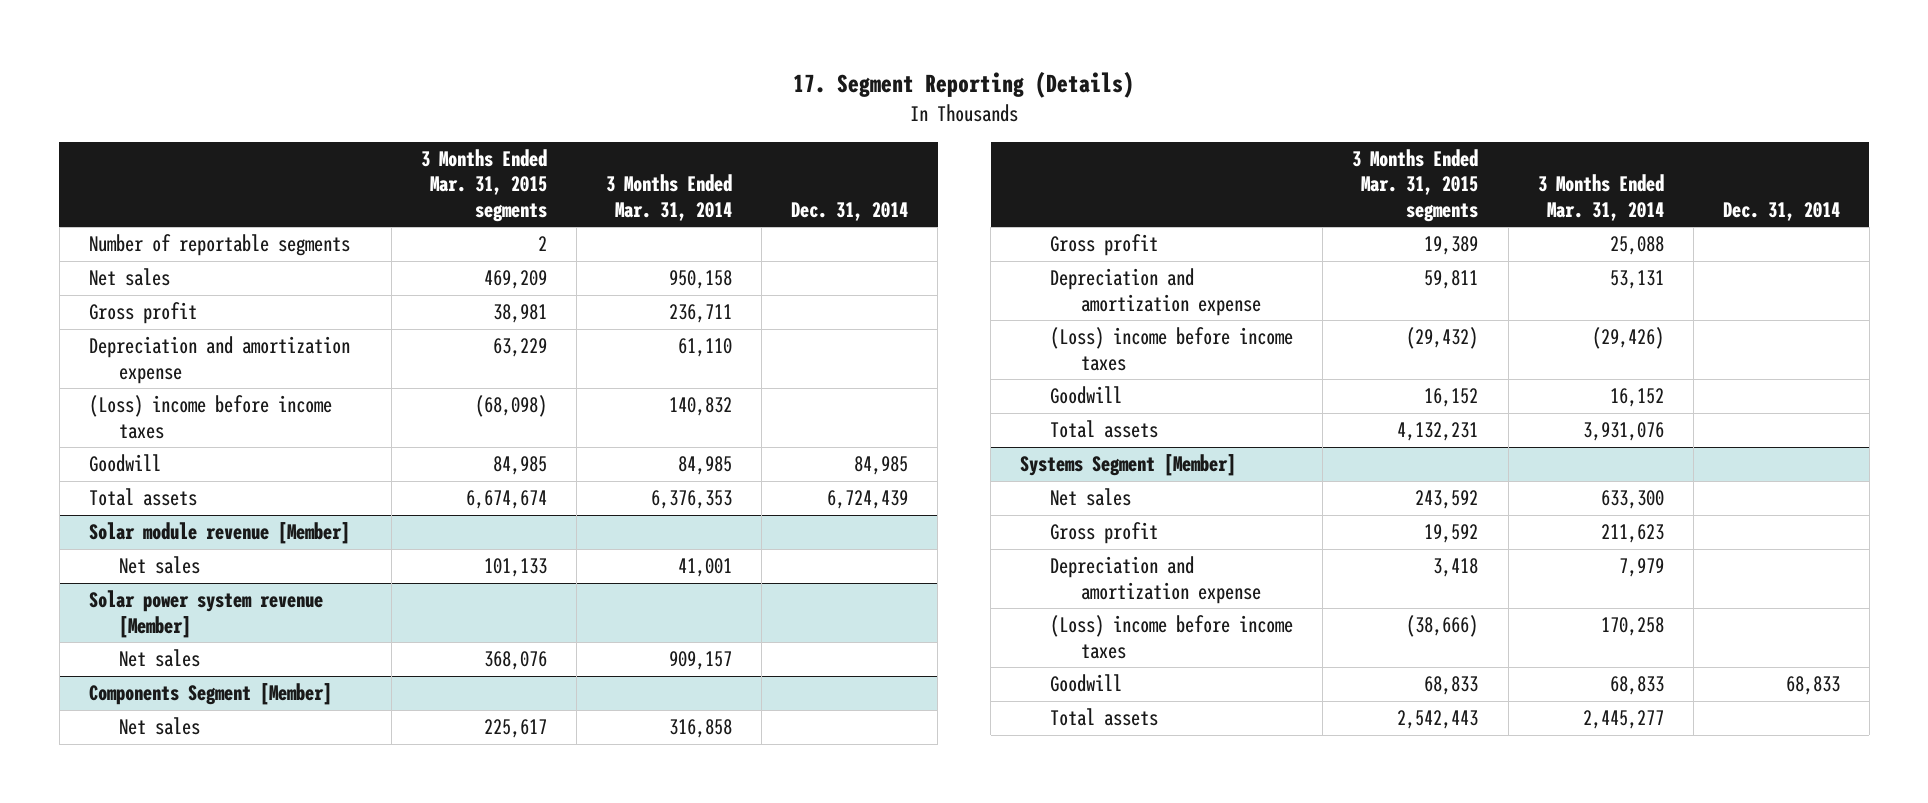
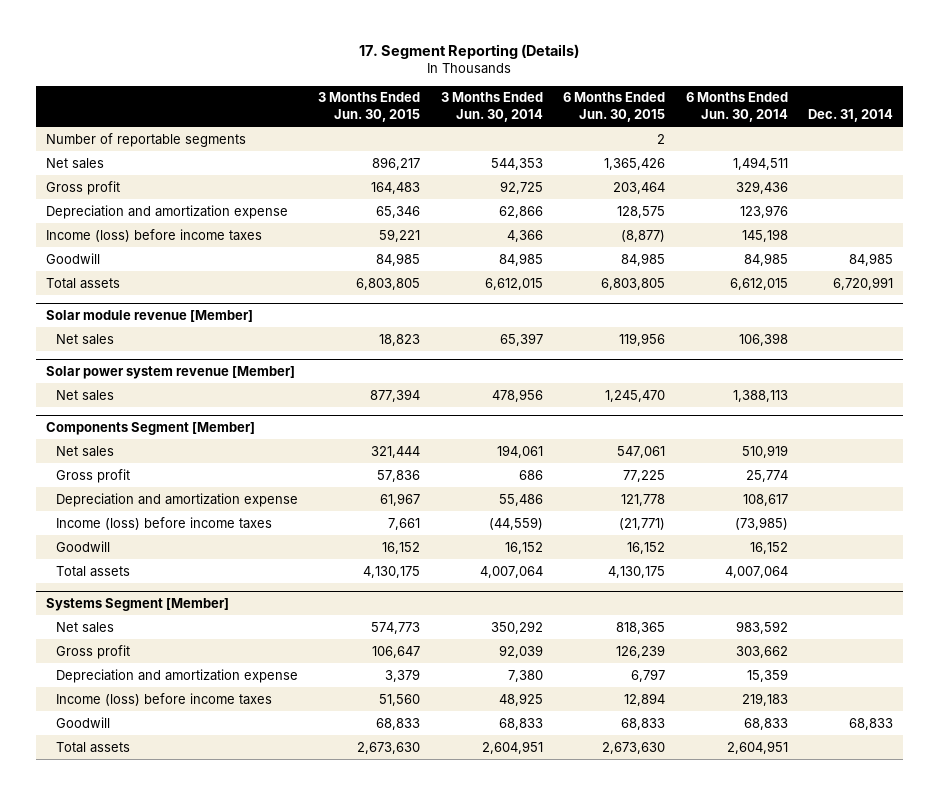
- | 3 Months Ended Mar. 31, 2015 segments | 3 Months Ended Mar. 31, 2014 | Dec. 31, 2014
+ | 3 Months Ended Jun. 30, 2015 | 3 Months Ended Jun. 30, 2014 | 6 Months Ended Jun. 30, 2015 | 6 Months Ended Jun. 30, 2014 | Dec. 31, 2014
- (Loss) income before income taxes | (68,098) | 140,832 |
+ Income (loss) before income taxes | 59,221 | 4,366 | (8,877) | 145,198 |
- Total assets | 6,674,674 | 6,376,353 | 6,724,439
+ Total assets | 6,803,805 | 6,612,015 | 6,803,805 | 6,612,015 | 6,720,991
@ Components Segment [Member]
- (Loss) income before income taxes | (29,432) | (29,426) |
+ Income (loss) before income taxes | 7,661 | (44,559) | (21,771) | (73,985) |
@ Systems Segment [Member]
- (Loss) income before income taxes | (38,666) | 170,258 |
+ Income (loss) before income taxes | 51,560 | 48,925 | 12,894 | 219,183 |

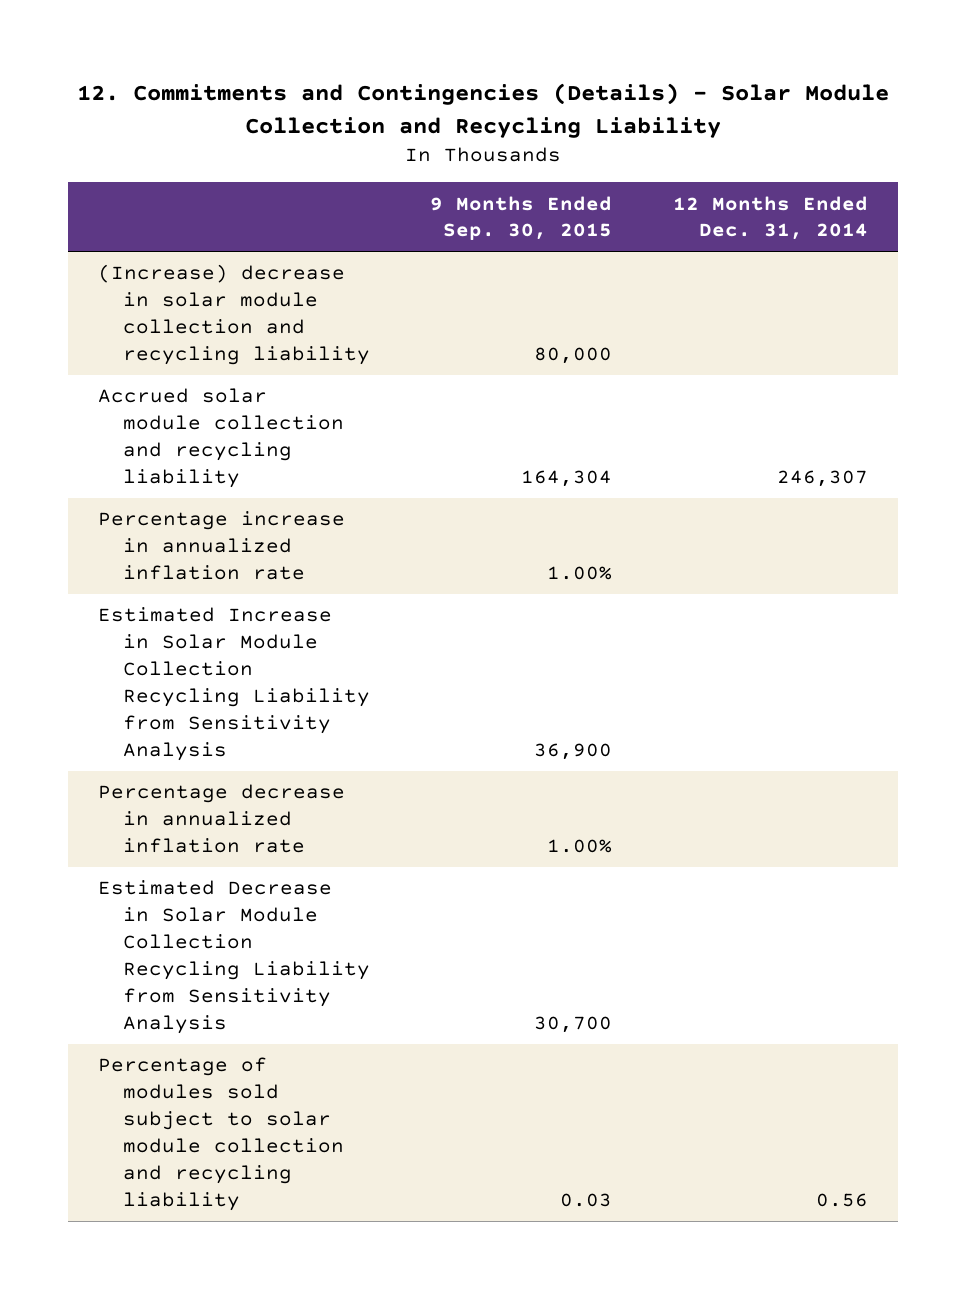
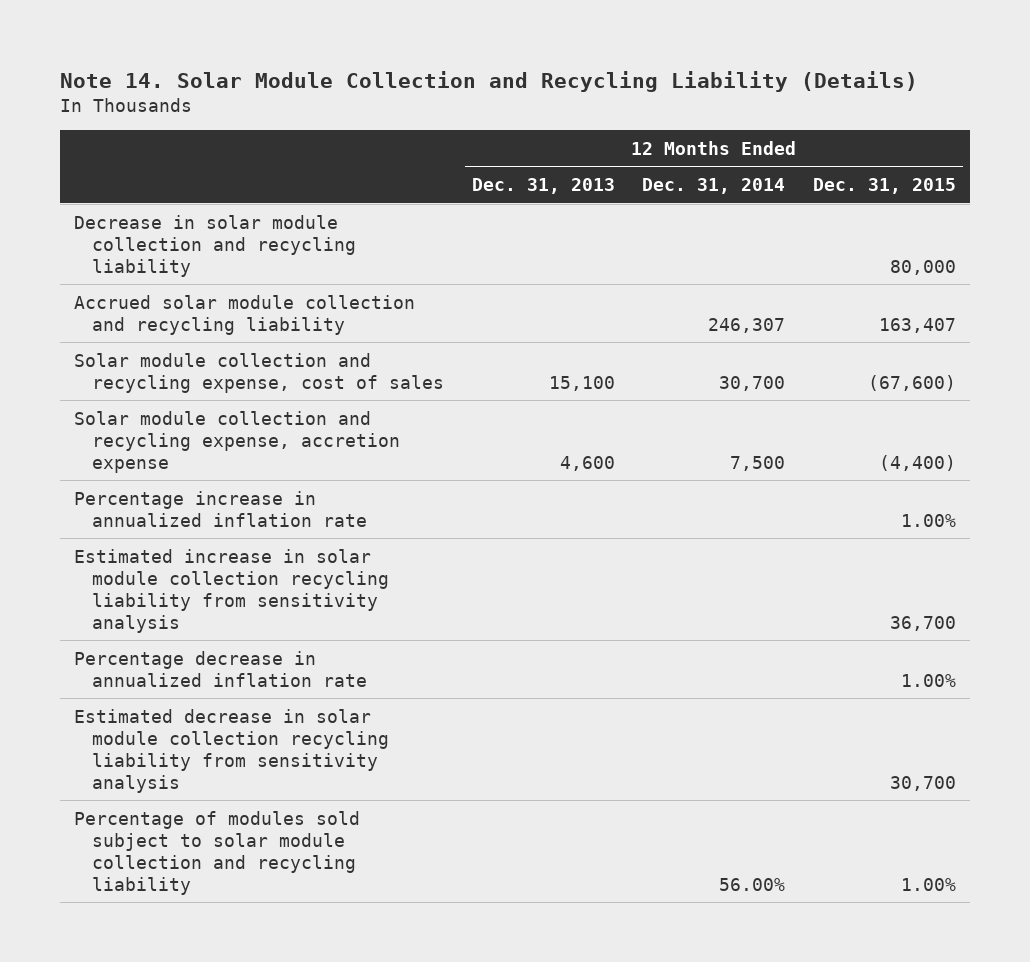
- 12. Commitments and Contingencies (Details) - Solar Module Collection and Recycling Liability
+ Note 14. Solar Module Collection and Recycling Liability (Details)
- | 9 Months Ended Sep. 30, 2015 | 12 Months Ended Dec. 31, 2014
+ | 12 Months Ended Dec. 31, 2013 | 12 Months Ended Dec. 31, 2014 | 12 Months Ended Dec. 31, 2015
- (Increase) decrease in solar module collection and recycling liability | 80,000 |
+ Decrease in solar module collection and recycling liability | | | 80,000
+ Solar module collection and recycling expense, cost of sales | 15,100 | 30,700 | (67,600)
+ Solar module collection and recycling expense, accretion expense | 4,600 | 7,500 | (4,400)
- Estimated Increase in Solar Module Collection Recycling Liability from Sensitivity Analysis | 36,900 |
+ Estimated increase in solar module collection recycling liability from sensitivity analysis | | | 36,700
- Estimated Decrease in Solar Module Collection Recycling Liability from Sensitivity Analysis | 30,700 |
- Percentage of modules sold subject to solar module collection and recycling liability | 0.03 | 0.56
+ Estimated decrease in solar module collection recycling liability from sensitivity analysis | | | 30,700
+ Percentage of modules sold subject to solar module collection and recycling liability | | 56.00% | 1.00%

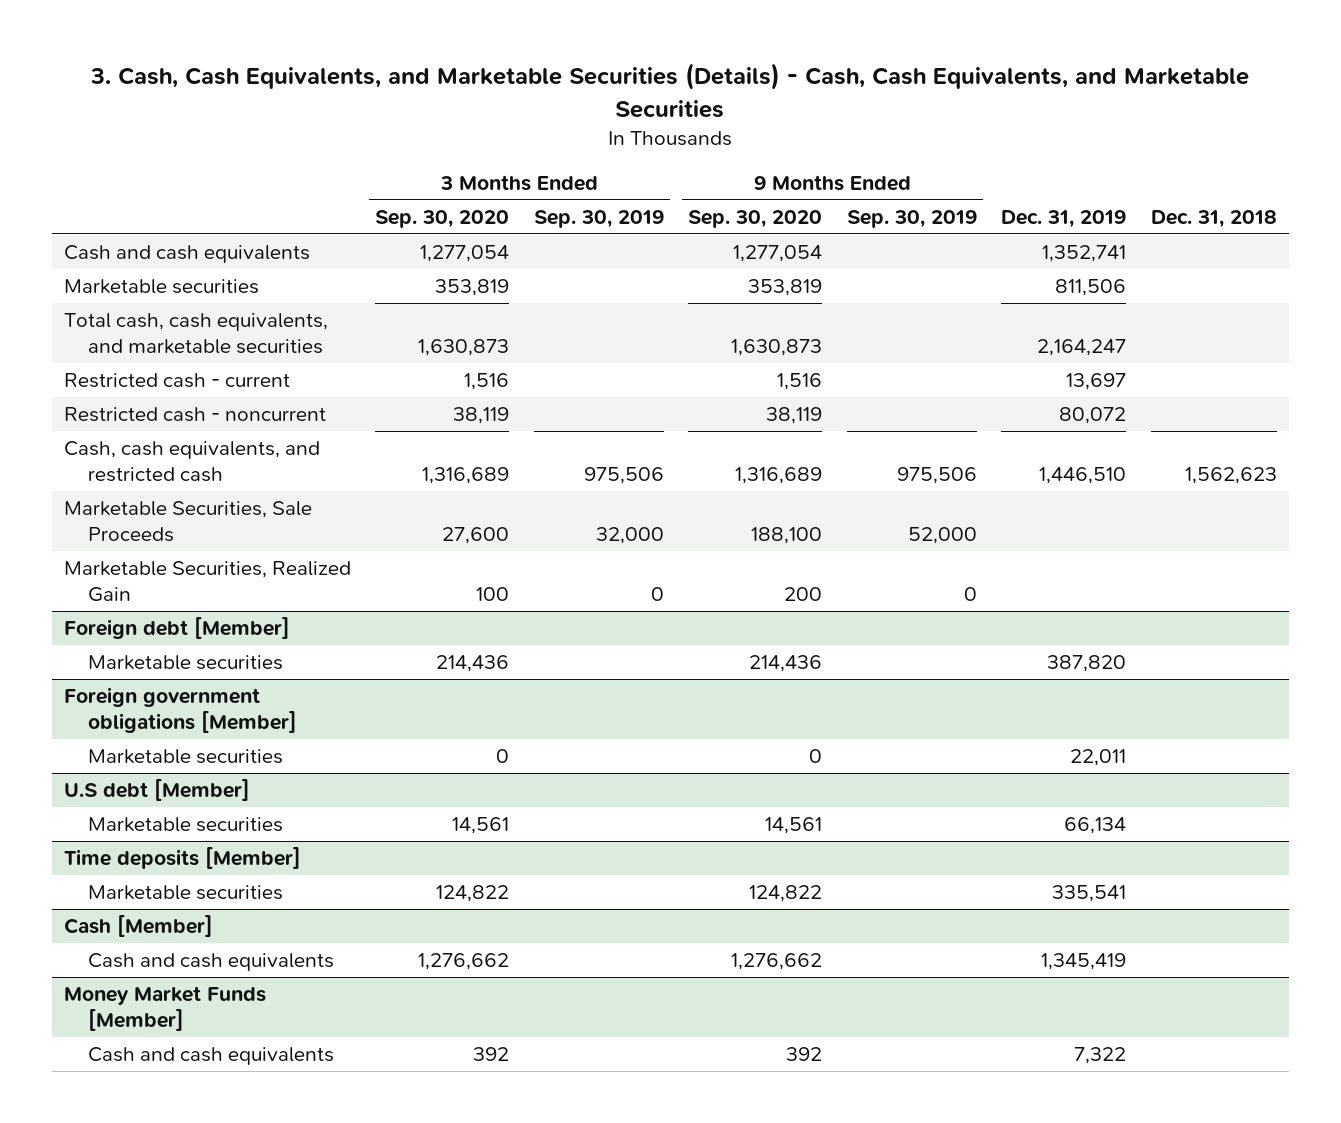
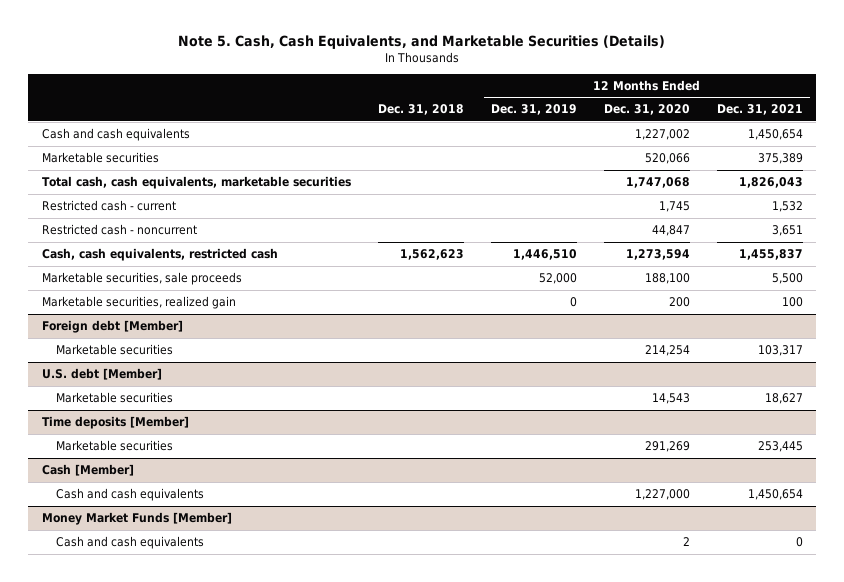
- 3. Cash, Cash Equivalents, and Marketable Securities (Details) - Cash, Cash Equivalents, and Marketable Securities
+ Note 5. Cash, Cash Equivalents, and Marketable Securities (Details)
- | 3 Months Ended Sep. 30, 2020 | 3 Months Ended Sep. 30, 2019 | 9 Months Ended Sep. 30, 2020 | 9 Months Ended Sep. 30, 2019 | Dec. 31, 2019 | Dec. 31, 2018
+ | Dec. 31, 2018 | 12 Months Ended Dec. 31, 2019 | 12 Months Ended Dec. 31, 2020 | 12 Months Ended Dec. 31, 2021
- Total cash, cash equivalents, and marketable securities | 1,630,873 | | 1,630,873 | | 2,164,247 |
+ Total cash, cash equivalents, marketable securities | | | 1,747,068 | 1,826,043
- Cash, cash equivalents, and restricted cash | 1,316,689 | 975,506 | 1,316,689 | 975,506 | 1,446,510 | 1,562,623
- Marketable Securities, Sale Proceeds | 27,600 | 32,000 | 188,100 | 52,000 | |
- Marketable Securities, Realized Gain | 100 | 0 | 200 | 0 | |
+ Cash, cash equivalents, restricted cash | 1,562,623 | 1,446,510 | 1,273,594 | 1,455,837
+ Marketable securities, sale proceeds | | 52,000 | 188,100 | 5,500
+ Marketable securities, realized gain | | 0 | 200 | 100
- Foreign government obligations [Member]
- Marketable securities | 0 | | 0 | | 22,011 |
- U.S debt [Member]
+ U.S. debt [Member]

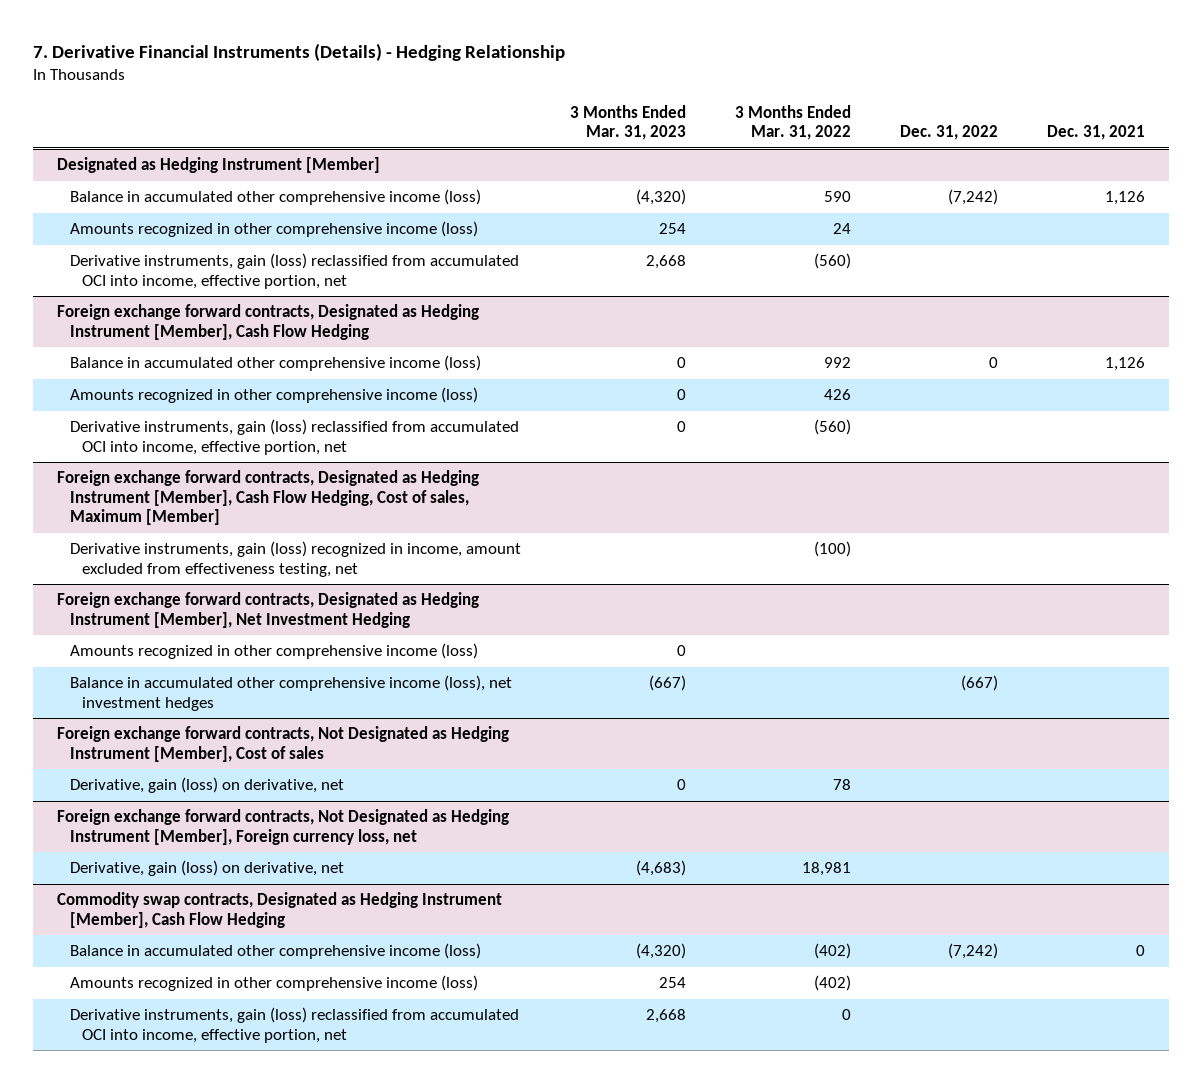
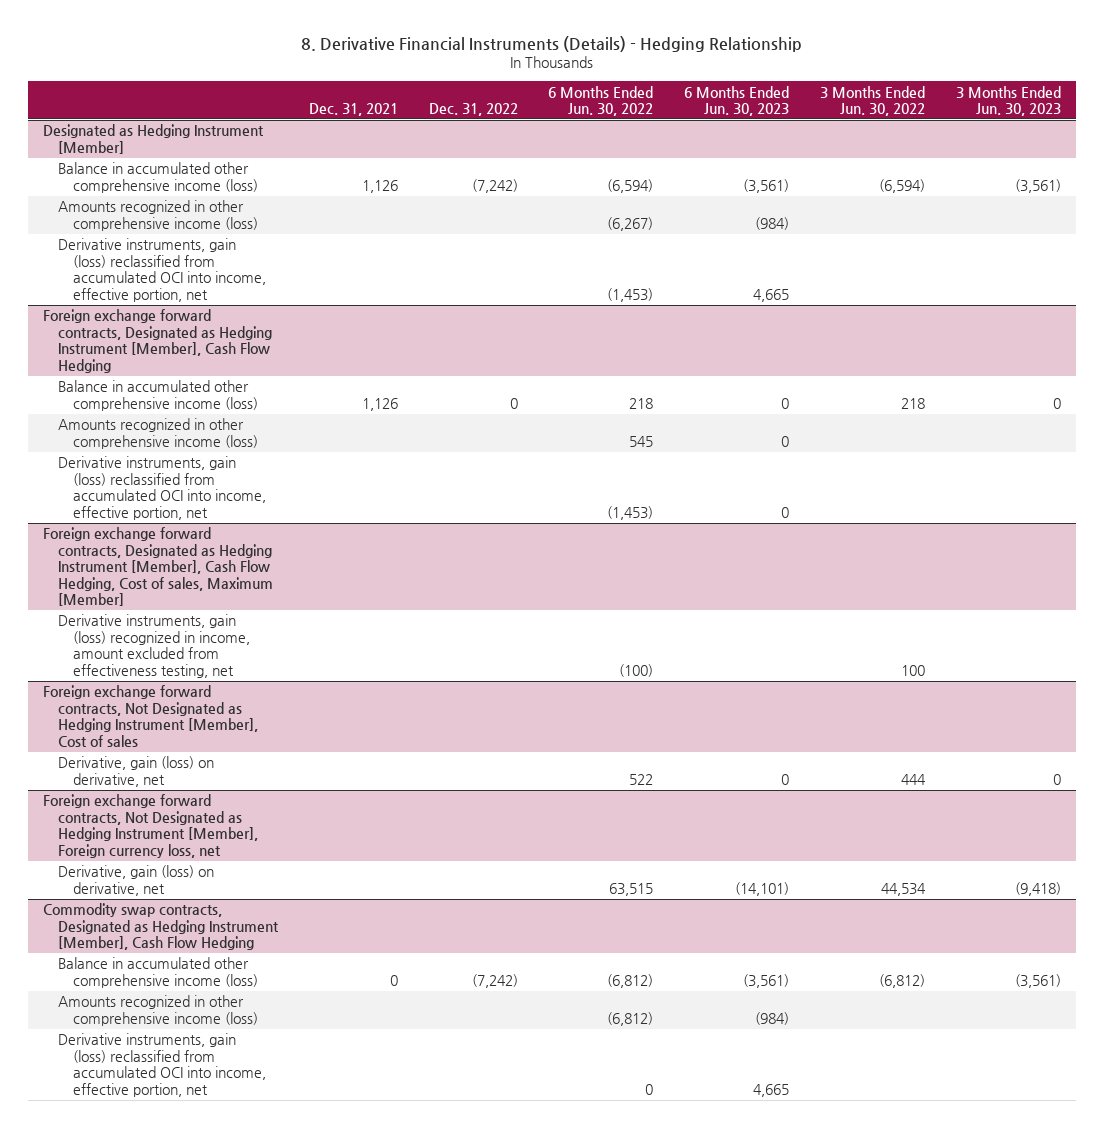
- 7. Derivative Financial Instruments (Details) - Hedging Relationship
+ 8. Derivative Financial Instruments (Details) - Hedging Relationship
- | 3 Months Ended Mar. 31, 2023 | 3 Months Ended Mar. 31, 2022 | Dec. 31, 2022 | Dec. 31, 2021
+ | Dec. 31, 2021 | Dec. 31, 2022 | 6 Months Ended Jun. 30, 2022 | 6 Months Ended Jun. 30, 2023 | 3 Months Ended Jun. 30, 2022 | 3 Months Ended Jun. 30, 2023
- Foreign exchange forward contracts, Designated as Hedging Instrument [Member], Net Investment Hedging
- Amounts recognized in other comprehensive income (loss) | 0 | | |
- Balance in accumulated other comprehensive income (loss), net investment hedges | (667) | | (667) |

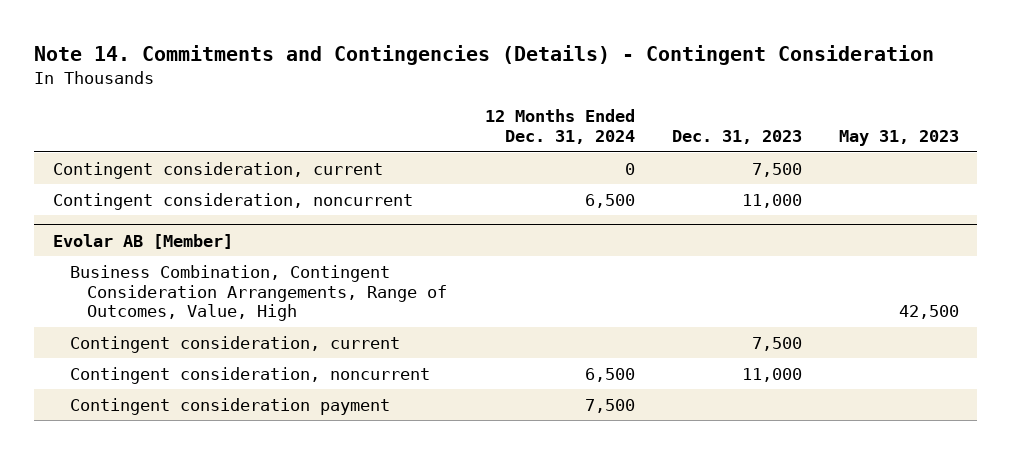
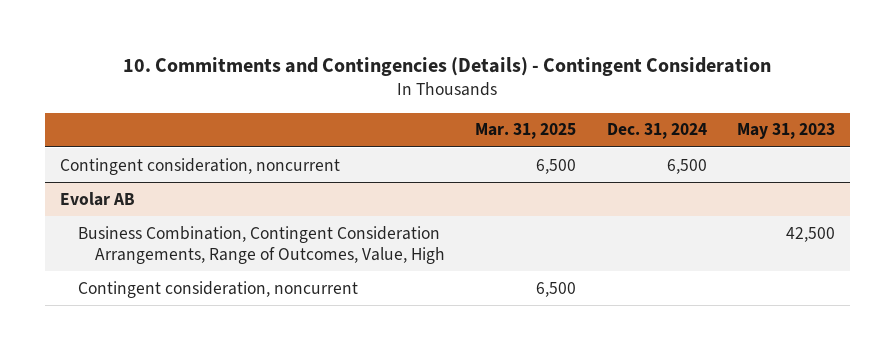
- Note 14. Commitments and Contingencies (Details) - Contingent Consideration
+ 10. Commitments and Contingencies (Details) - Contingent Consideration
- | 12 Months Ended Dec. 31, 2024 | Dec. 31, 2023 | May 31, 2023
+ | Mar. 31, 2025 | Dec. 31, 2024 | May 31, 2023
- Contingent consideration, current | 0 | 7,500 |
- Evolar AB [Member]
+ Evolar AB
- Contingent consideration, current | | 7,500 |
- Contingent consideration payment | 7,500 | |

